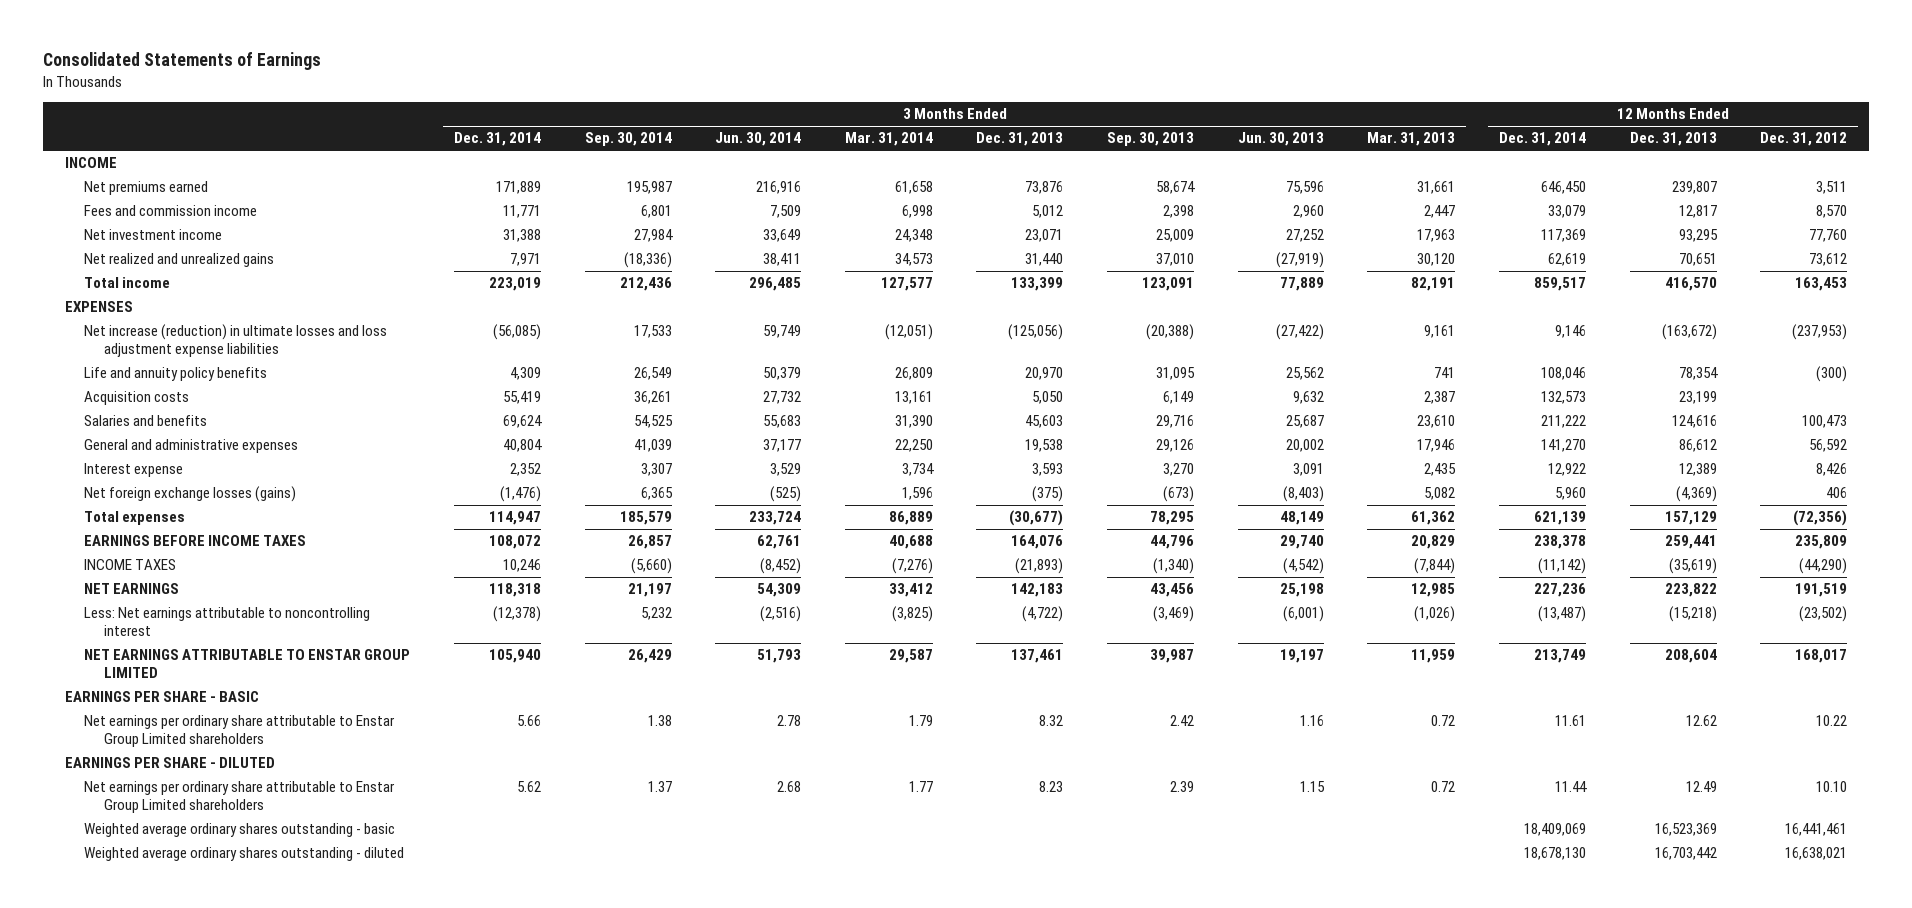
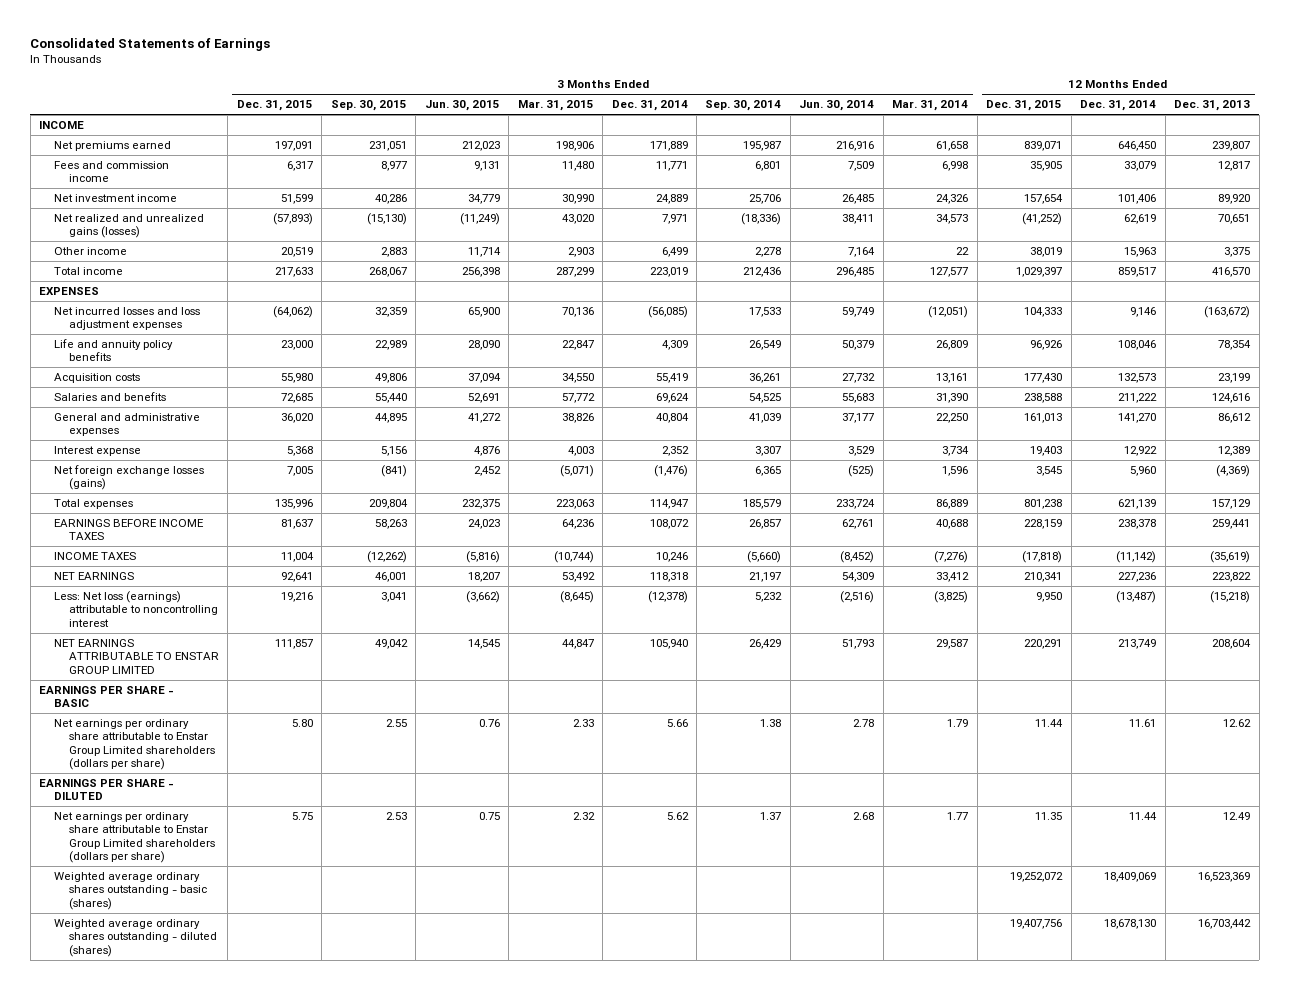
- | 3 Months Ended Dec. 31, 2014 | 3 Months Ended Sep. 30, 2014 | 3 Months Ended Jun. 30, 2014 | 3 Months Ended Mar. 31, 2014 | 3 Months Ended Dec. 31, 2013 | 3 Months Ended Sep. 30, 2013 | 3 Months Ended Jun. 30, 2013 | 3 Months Ended Mar. 31, 2013 | 12 Months Ended Dec. 31, 2014 | 12 Months Ended Dec. 31, 2013 | 12 Months Ended Dec. 31, 2012
+ | 3 Months Ended Dec. 31, 2015 | 3 Months Ended Sep. 30, 2015 | 3 Months Ended Jun. 30, 2015 | 3 Months Ended Mar. 31, 2015 | 3 Months Ended Dec. 31, 2014 | 3 Months Ended Sep. 30, 2014 | 3 Months Ended Jun. 30, 2014 | 3 Months Ended Mar. 31, 2014 | 12 Months Ended Dec. 31, 2015 | 12 Months Ended Dec. 31, 2014 | 12 Months Ended Dec. 31, 2013
- Net investment income | 31,388 | 27,984 | 33,649 | 24,348 | 23,071 | 25,009 | 27,252 | 17,963 | 117,369 | 93,295 | 77,760
- Net realized and unrealized gains | 7,971 | (18,336) | 38,411 | 34,573 | 31,440 | 37,010 | (27,919) | 30,120 | 62,619 | 70,651 | 73,612
+ Net investment income | 51,599 | 40,286 | 34,779 | 30,990 | 24,889 | 25,706 | 26,485 | 24,326 | 157,654 | 101,406 | 89,920
+ Net realized and unrealized gains (losses) | (57,893) | (15,130) | (11,249) | 43,020 | 7,971 | (18,336) | 38,411 | 34,573 | (41,252) | 62,619 | 70,651
+ Other income | 20,519 | 2,883 | 11,714 | 2,903 | 6,499 | 2,278 | 7,164 | 22 | 38,019 | 15,963 | 3,375
- Net increase (reduction) in ultimate losses and loss adjustment expense liabilities | (56,085) | 17,533 | 59,749 | (12,051) | (125,056) | (20,388) | (27,422) | 9,161 | 9,146 | (163,672) | (237,953)
+ Net incurred losses and loss adjustment expenses | (64,062) | 32,359 | 65,900 | 70,136 | (56,085) | 17,533 | 59,749 | (12,051) | 104,333 | 9,146 | (163,672)
- Less: Net earnings attributable to noncontrolling interest | (12,378) | 5,232 | (2,516) | (3,825) | (4,722) | (3,469) | (6,001) | (1,026) | (13,487) | (15,218) | (23,502)
+ Less: Net loss (earnings) attributable to noncontrolling interest | 19,216 | 3,041 | (3,662) | (8,645) | (12,378) | 5,232 | (2,516) | (3,825) | 9,950 | (13,487) | (15,218)
- Net earnings per ordinary share attributable to Enstar Group Limited shareholders | 5.66 | 1.38 | 2.78 | 1.79 | 8.32 | 2.42 | 1.16 | 0.72 | 11.61 | 12.62 | 10.22
+ Net earnings per ordinary share attributable to Enstar Group Limited shareholders (dollars per share) | 5.80 | 2.55 | 0.76 | 2.33 | 5.66 | 1.38 | 2.78 | 1.79 | 11.44 | 11.61 | 12.62
- Net earnings per ordinary share attributable to Enstar Group Limited shareholders | 5.62 | 1.37 | 2.68 | 1.77 | 8.23 | 2.39 | 1.15 | 0.72 | 11.44 | 12.49 | 10.10
- Weighted average ordinary shares outstanding - basic | | | | | | | | | 18,409,069 | 16,523,369 | 16,441,461
- Weighted average ordinary shares outstanding - diluted | | | | | | | | | 18,678,130 | 16,703,442 | 16,638,021
+ Net earnings per ordinary share attributable to Enstar Group Limited shareholders (dollars per share) | 5.75 | 2.53 | 0.75 | 2.32 | 5.62 | 1.37 | 2.68 | 1.77 | 11.35 | 11.44 | 12.49
+ Weighted average ordinary shares outstanding - basic (shares) | | | | | | | | | 19,252,072 | 18,409,069 | 16,523,369
+ Weighted average ordinary shares outstanding - diluted (shares) | | | | | | | | | 19,407,756 | 18,678,130 | 16,703,442

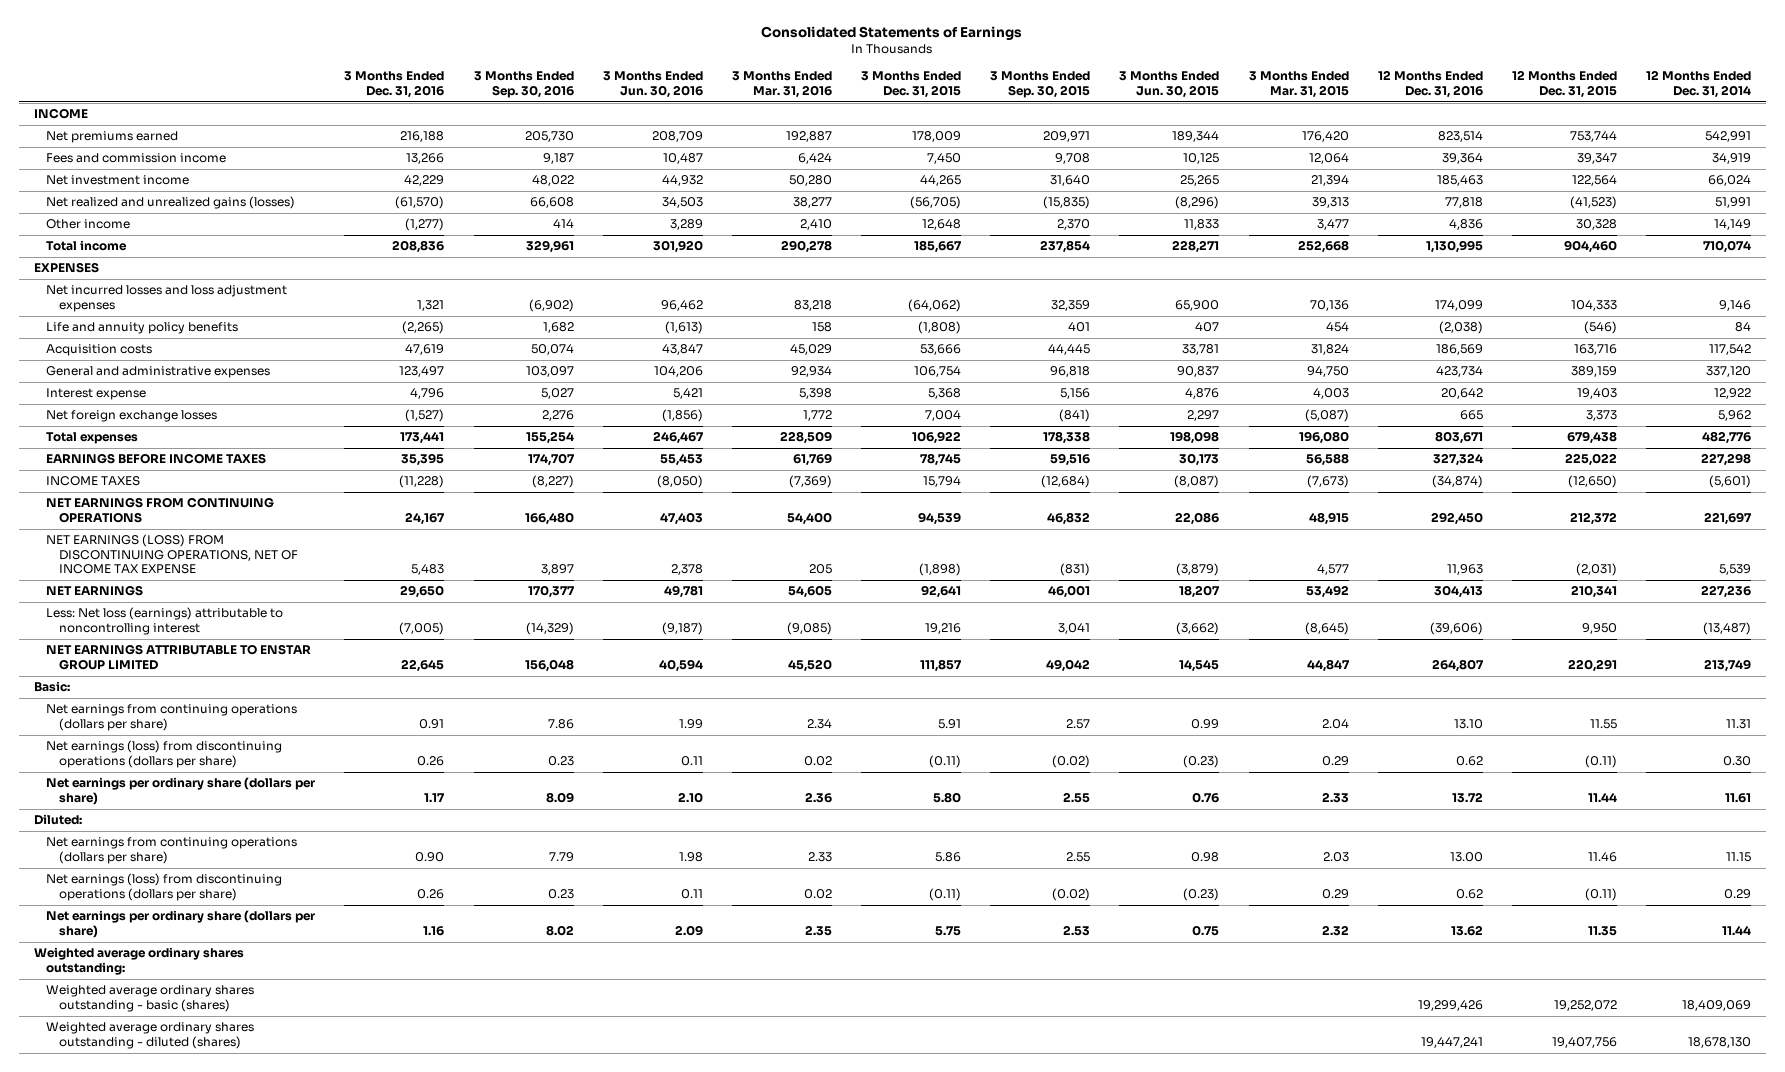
- | 3 Months Ended Dec. 31, 2015 | 3 Months Ended Sep. 30, 2015 | 3 Months Ended Jun. 30, 2015 | 3 Months Ended Mar. 31, 2015 | 3 Months Ended Dec. 31, 2014 | 3 Months Ended Sep. 30, 2014 | 3 Months Ended Jun. 30, 2014 | 3 Months Ended Mar. 31, 2014 | 12 Months Ended Dec. 31, 2015 | 12 Months Ended Dec. 31, 2014 | 12 Months Ended Dec. 31, 2013
+ | 3 Months Ended Dec. 31, 2016 | 3 Months Ended Sep. 30, 2016 | 3 Months Ended Jun. 30, 2016 | 3 Months Ended Mar. 31, 2016 | 3 Months Ended Dec. 31, 2015 | 3 Months Ended Sep. 30, 2015 | 3 Months Ended Jun. 30, 2015 | 3 Months Ended Mar. 31, 2015 | 12 Months Ended Dec. 31, 2016 | 12 Months Ended Dec. 31, 2015 | 12 Months Ended Dec. 31, 2014
- Net premiums earned | 197,091 | 231,051 | 212,023 | 198,906 | 171,889 | 195,987 | 216,916 | 61,658 | 839,071 | 646,450 | 239,807
- Fees and commission income | 6,317 | 8,977 | 9,131 | 11,480 | 11,771 | 6,801 | 7,509 | 6,998 | 35,905 | 33,079 | 12,817
- Net investment income | 51,599 | 40,286 | 34,779 | 30,990 | 24,889 | 25,706 | 26,485 | 24,326 | 157,654 | 101,406 | 89,920
- Net realized and unrealized gains (losses) | (57,893) | (15,130) | (11,249) | 43,020 | 7,971 | (18,336) | 38,411 | 34,573 | (41,252) | 62,619 | 70,651
- Other income | 20,519 | 2,883 | 11,714 | 2,903 | 6,499 | 2,278 | 7,164 | 22 | 38,019 | 15,963 | 3,375
- Total income | 217,633 | 268,067 | 256,398 | 287,299 | 223,019 | 212,436 | 296,485 | 127,577 | 1,029,397 | 859,517 | 416,570
+ Net premiums earned | 216,188 | 205,730 | 208,709 | 192,887 | 178,009 | 209,971 | 189,344 | 176,420 | 823,514 | 753,744 | 542,991
+ Fees and commission income | 13,266 | 9,187 | 10,487 | 6,424 | 7,450 | 9,708 | 10,125 | 12,064 | 39,364 | 39,347 | 34,919
+ Net investment income | 42,229 | 48,022 | 44,932 | 50,280 | 44,265 | 31,640 | 25,265 | 21,394 | 185,463 | 122,564 | 66,024
+ Net realized and unrealized gains (losses) | (61,570) | 66,608 | 34,503 | 38,277 | (56,705) | (15,835) | (8,296) | 39,313 | 77,818 | (41,523) | 51,991
+ Other income | (1,277) | 414 | 3,289 | 2,410 | 12,648 | 2,370 | 11,833 | 3,477 | 4,836 | 30,328 | 14,149
+ Total income | 208,836 | 329,961 | 301,920 | 290,278 | 185,667 | 237,854 | 228,271 | 252,668 | 1,130,995 | 904,460 | 710,074
- Life and annuity policy benefits | 23,000 | 22,989 | 28,090 | 22,847 | 4,309 | 26,549 | 50,379 | 26,809 | 96,926 | 108,046 | 78,354
- Acquisition costs | 55,980 | 49,806 | 37,094 | 34,550 | 55,419 | 36,261 | 27,732 | 13,161 | 177,430 | 132,573 | 23,199
- Salaries and benefits | 72,685 | 55,440 | 52,691 | 57,772 | 69,624 | 54,525 | 55,683 | 31,390 | 238,588 | 211,222 | 124,616
- General and administrative expenses | 36,020 | 44,895 | 41,272 | 38,826 | 40,804 | 41,039 | 37,177 | 22,250 | 161,013 | 141,270 | 86,612
+ Life and annuity policy benefits | (2,265) | 1,682 | (1,613) | 158 | (1,808) | 401 | 407 | 454 | (2,038) | (546) | 84
+ Acquisition costs | 47,619 | 50,074 | 43,847 | 45,029 | 53,666 | 44,445 | 33,781 | 31,824 | 186,569 | 163,716 | 117,542
+ General and administrative expenses | 123,497 | 103,097 | 104,206 | 92,934 | 106,754 | 96,818 | 90,837 | 94,750 | 423,734 | 389,159 | 337,120
- Net foreign exchange losses (gains) | 7,005 | (841) | 2,452 | (5,071) | (1,476) | 6,365 | (525) | 1,596 | 3,545 | 5,960 | (4,369)
- Total expenses | 135,996 | 209,804 | 232,375 | 223,063 | 114,947 | 185,579 | 233,724 | 86,889 | 801,238 | 621,139 | 157,129
- EARNINGS BEFORE INCOME TAXES | 81,637 | 58,263 | 24,023 | 64,236 | 108,072 | 26,857 | 62,761 | 40,688 | 228,159 | 238,378 | 259,441
- INCOME TAXES | 11,004 | (12,262) | (5,816) | (10,744) | 10,246 | (5,660) | (8,452) | (7,276) | (17,818) | (11,142) | (35,619)
+ Net foreign exchange losses | (1,527) | 2,276 | (1,856) | 1,772 | 7,004 | (841) | 2,297 | (5,087) | 665 | 3,373 | 5,962
+ Total expenses | 173,441 | 155,254 | 246,467 | 228,509 | 106,922 | 178,338 | 198,098 | 196,080 | 803,671 | 679,438 | 482,776
+ EARNINGS BEFORE INCOME TAXES | 35,395 | 174,707 | 55,453 | 61,769 | 78,745 | 59,516 | 30,173 | 56,588 | 327,324 | 225,022 | 227,298
+ INCOME TAXES | (11,228) | (8,227) | (8,050) | (7,369) | 15,794 | (12,684) | (8,087) | (7,673) | (34,874) | (12,650) | (5,601)
+ NET EARNINGS FROM CONTINUING OPERATIONS | 24,167 | 166,480 | 47,403 | 54,400 | 94,539 | 46,832 | 22,086 | 48,915 | 292,450 | 212,372 | 221,697
+ NET EARNINGS (LOSS) FROM DISCONTINUING OPERATIONS, NET OF INCOME TAX EXPENSE | 5,483 | 3,897 | 2,378 | 205 | (1,898) | (831) | (3,879) | 4,577 | 11,963 | (2,031) | 5,539
- EARNINGS PER SHARE - BASIC
- Net earnings per ordinary share attributable to Enstar Group Limited shareholders (dollars per share) | 5.80 | 2.55 | 0.76 | 2.33 | 5.66 | 1.38 | 2.78 | 1.79 | 11.44 | 11.61 | 12.62
- EARNINGS PER SHARE - DILUTED
- Net earnings per ordinary share attributable to Enstar Group Limited shareholders (dollars per share) | 5.75 | 2.53 | 0.75 | 2.32 | 5.62 | 1.37 | 2.68 | 1.77 | 11.35 | 11.44 | 12.49
+ Basic:
+ Net earnings from continuing operations (dollars per share) | 0.91 | 7.86 | 1.99 | 2.34 | 5.91 | 2.57 | 0.99 | 2.04 | 13.10 | 11.55 | 11.31
+ Net earnings (loss) from discontinuing operations (dollars per share) | 0.26 | 0.23 | 0.11 | 0.02 | (0.11) | (0.02) | (0.23) | 0.29 | 0.62 | (0.11) | 0.30
+ Net earnings per ordinary share (dollars per share) | 1.17 | 8.09 | 2.10 | 2.36 | 5.80 | 2.55 | 0.76 | 2.33 | 13.72 | 11.44 | 11.61
+ Diluted:
+ Net earnings from continuing operations (dollars per share) | 0.90 | 7.79 | 1.98 | 2.33 | 5.86 | 2.55 | 0.98 | 2.03 | 13.00 | 11.46 | 11.15
+ Net earnings (loss) from discontinuing operations (dollars per share) | 0.26 | 0.23 | 0.11 | 0.02 | (0.11) | (0.02) | (0.23) | 0.29 | 0.62 | (0.11) | 0.29
+ Net earnings per ordinary share (dollars per share) | 1.16 | 8.02 | 2.09 | 2.35 | 5.75 | 2.53 | 0.75 | 2.32 | 13.62 | 11.35 | 11.44
+ Weighted average ordinary shares outstanding:

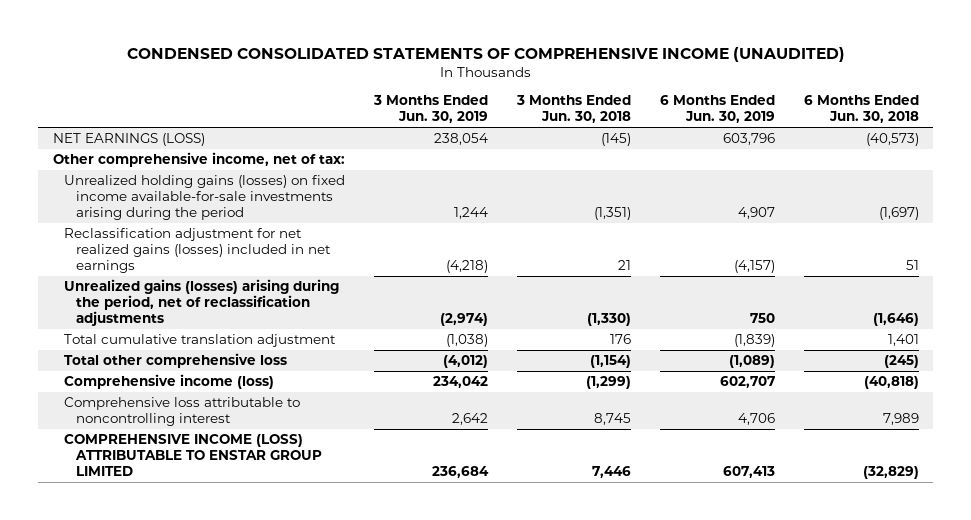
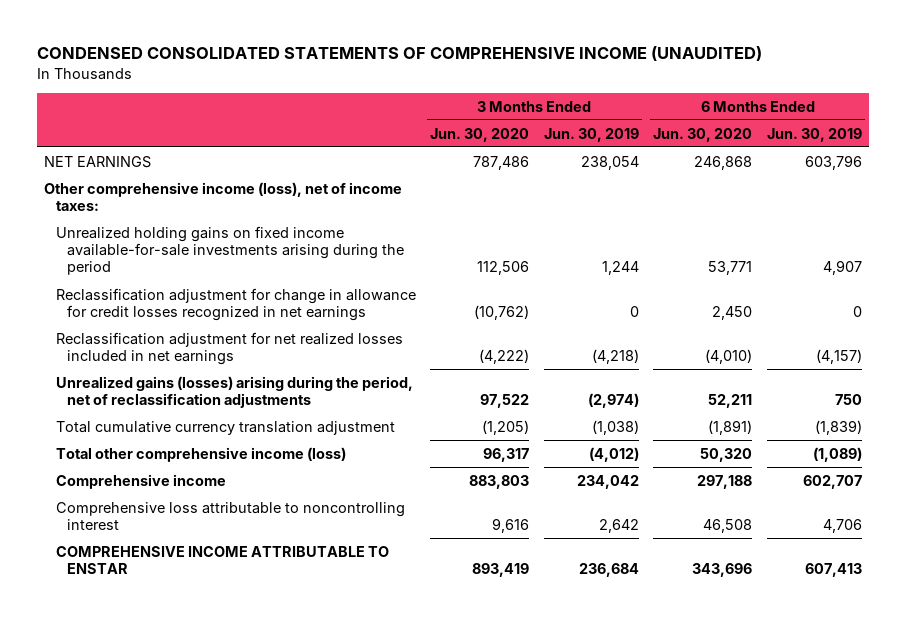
- | 3 Months Ended Jun. 30, 2019 | 3 Months Ended Jun. 30, 2018 | 6 Months Ended Jun. 30, 2019 | 6 Months Ended Jun. 30, 2018
+ | 3 Months Ended Jun. 30, 2020 | 3 Months Ended Jun. 30, 2019 | 6 Months Ended Jun. 30, 2020 | 6 Months Ended Jun. 30, 2019
- NET EARNINGS (LOSS) | 238,054 | (145) | 603,796 | (40,573)
- Other comprehensive income, net of tax:
- Unrealized holding gains (losses) on fixed income available-for-sale investments arising during the period | 1,244 | (1,351) | 4,907 | (1,697)
- Reclassification adjustment for net realized gains (losses) included in net earnings | (4,218) | 21 | (4,157) | 51
+ NET EARNINGS | 787,486 | 238,054 | 246,868 | 603,796
+ Other comprehensive income (loss), net of income taxes:
+ Unrealized holding gains on fixed income available-for-sale investments arising during the period | 112,506 | 1,244 | 53,771 | 4,907
+ Reclassification adjustment for change in allowance for credit losses recognized in net earnings | (10,762) | 0 | 2,450 | 0
+ Reclassification adjustment for net realized losses included in net earnings | (4,222) | (4,218) | (4,010) | (4,157)
- Total cumulative translation adjustment | (1,038) | 176 | (1,839) | 1,401
- Total other comprehensive loss | (4,012) | (1,154) | (1,089) | (245)
- Comprehensive income (loss) | 234,042 | (1,299) | 602,707 | (40,818)
+ Total cumulative currency translation adjustment | (1,205) | (1,038) | (1,891) | (1,839)
+ Total other comprehensive income (loss) | 96,317 | (4,012) | 50,320 | (1,089)
+ Comprehensive income | 883,803 | 234,042 | 297,188 | 602,707
- COMPREHENSIVE INCOME (LOSS) ATTRIBUTABLE TO ENSTAR GROUP LIMITED | 236,684 | 7,446 | 607,413 | (32,829)
+ COMPREHENSIVE INCOME ATTRIBUTABLE TO ENSTAR | 893,419 | 236,684 | 343,696 | 607,413

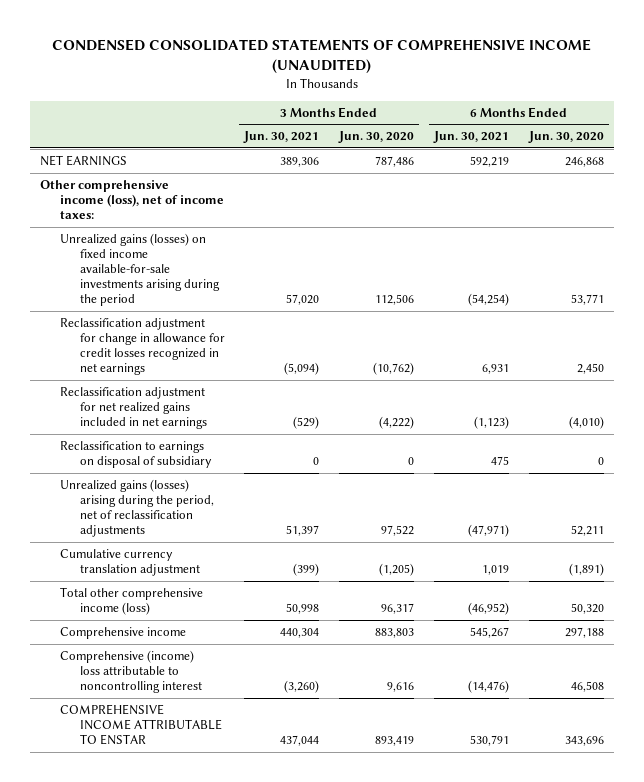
- | 3 Months Ended Jun. 30, 2020 | 3 Months Ended Jun. 30, 2019 | 6 Months Ended Jun. 30, 2020 | 6 Months Ended Jun. 30, 2019
+ | 3 Months Ended Jun. 30, 2021 | 3 Months Ended Jun. 30, 2020 | 6 Months Ended Jun. 30, 2021 | 6 Months Ended Jun. 30, 2020
- Unrealized holding gains on fixed income available-for-sale investments arising during the period | 112,506 | 1,244 | 53,771 | 4,907
+ Unrealized gains (losses) on fixed income available-for-sale investments arising during the period | 57,020 | 112,506 | (54,254) | 53,771
- Reclassification adjustment for net realized losses included in net earnings | (4,222) | (4,218) | (4,010) | (4,157)
+ Reclassification adjustment for net realized gains included in net earnings | (529) | (4,222) | (1,123) | (4,010)
+ Reclassification to earnings on disposal of subsidiary | 0 | 0 | 475 | 0
- Total cumulative currency translation adjustment | (1,205) | (1,038) | (1,891) | (1,839)
+ Cumulative currency translation adjustment | (399) | (1,205) | 1,019 | (1,891)
- Comprehensive loss attributable to noncontrolling interest | 9,616 | 2,642 | 46,508 | 4,706
+ Comprehensive (income) loss attributable to noncontrolling interest | (3,260) | 9,616 | (14,476) | 46,508

